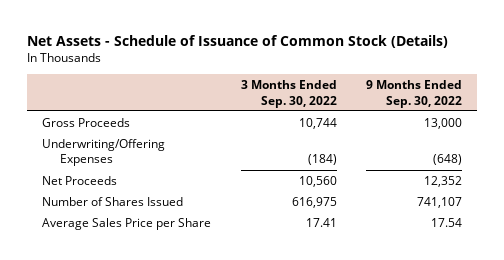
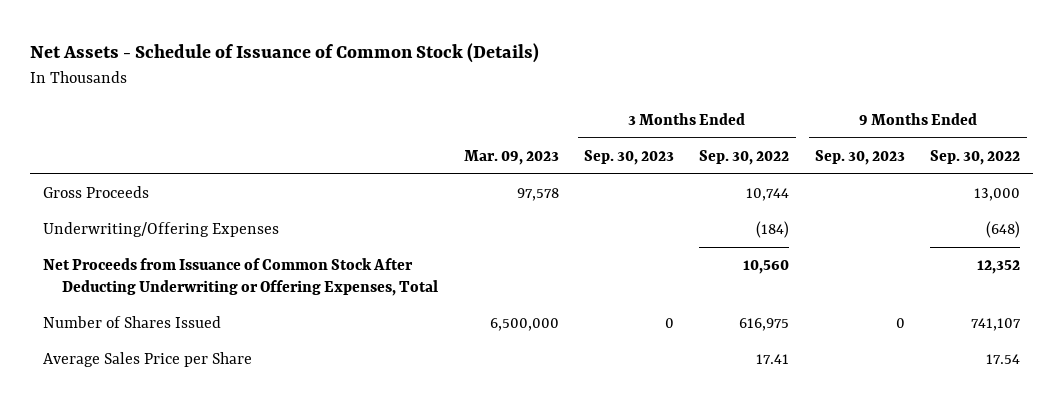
- | 3 Months Ended Sep. 30, 2022 | 9 Months Ended Sep. 30, 2022
+ | Mar. 09, 2023 | 3 Months Ended Sep. 30, 2023 | 3 Months Ended Sep. 30, 2022 | 9 Months Ended Sep. 30, 2023 | 9 Months Ended Sep. 30, 2022
- Net Proceeds | 10,560 | 12,352
+ Net Proceeds from Issuance of Common Stock After Deducting Underwriting or Offering Expenses, Total | | | 10,560 | | 12,352

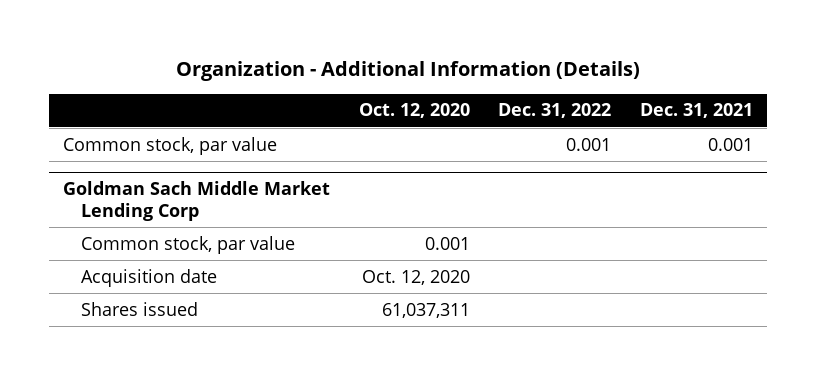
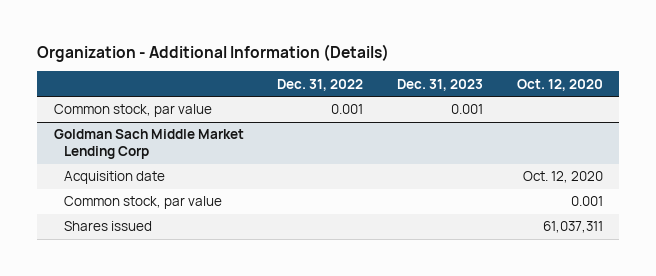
- | Oct. 12, 2020 | Dec. 31, 2022 | Dec. 31, 2021
+ | Dec. 31, 2022 | Dec. 31, 2023 | Oct. 12, 2020
@ Goldman Sach Middle Market Lending Corp
moved down: Common stock, par value | | | 0.001

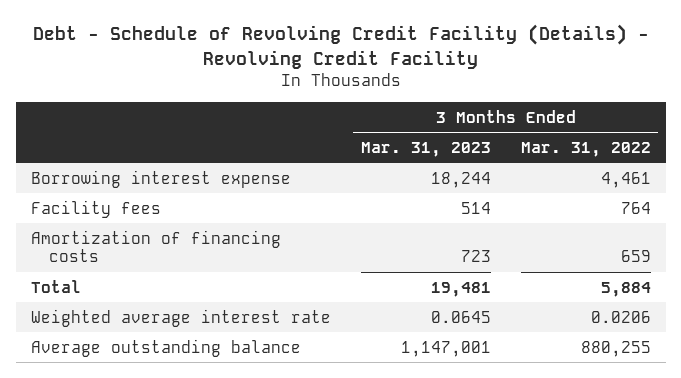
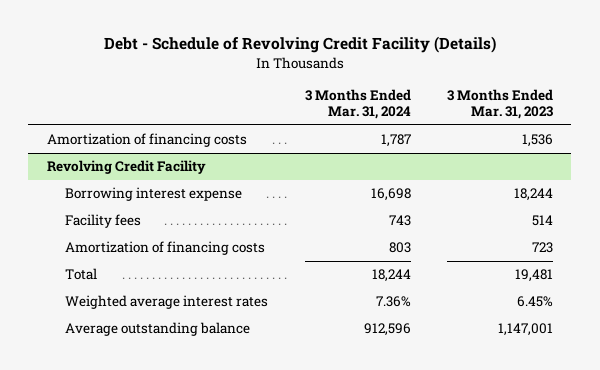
- Debt - Schedule of Revolving Credit Facility (Details) - Revolving Credit Facility
+ Debt - Schedule of Revolving Credit Facility (Details)
- | 3 Months Ended Mar. 31, 2023 | 3 Months Ended Mar. 31, 2022
+ | 3 Months Ended Mar. 31, 2024 | 3 Months Ended Mar. 31, 2023
+ Amortization of financing costs | 1,787 | 1,536
+ Revolving Credit Facility
- Weighted average interest rate | 0.0645 | 0.0206
+ Weighted average interest rates | 7.36% | 6.45%

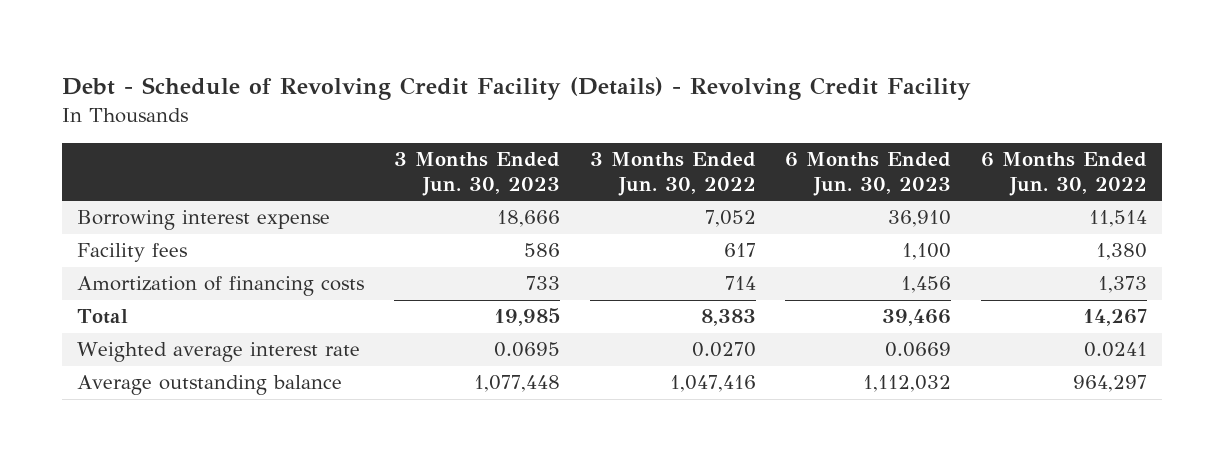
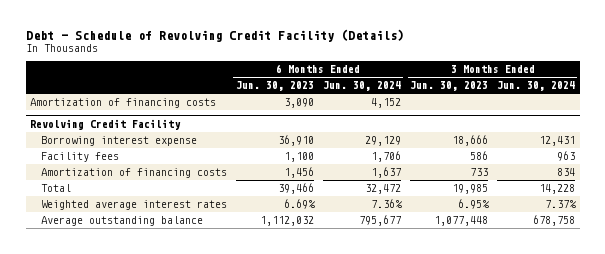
- Debt - Schedule of Revolving Credit Facility (Details) - Revolving Credit Facility
+ Debt - Schedule of Revolving Credit Facility (Details)
- | 3 Months Ended Jun. 30, 2023 | 3 Months Ended Jun. 30, 2022 | 6 Months Ended Jun. 30, 2023 | 6 Months Ended Jun. 30, 2022
+ | 6 Months Ended Jun. 30, 2023 | 6 Months Ended Jun. 30, 2024 | 3 Months Ended Jun. 30, 2023 | 3 Months Ended Jun. 30, 2024
+ Amortization of financing costs | 3,090 | 4,152 | |
+ Revolving Credit Facility
- Weighted average interest rate | 0.0695 | 0.0270 | 0.0669 | 0.0241
+ Weighted average interest rates | 6.69% | 7.36% | 6.95% | 7.37%

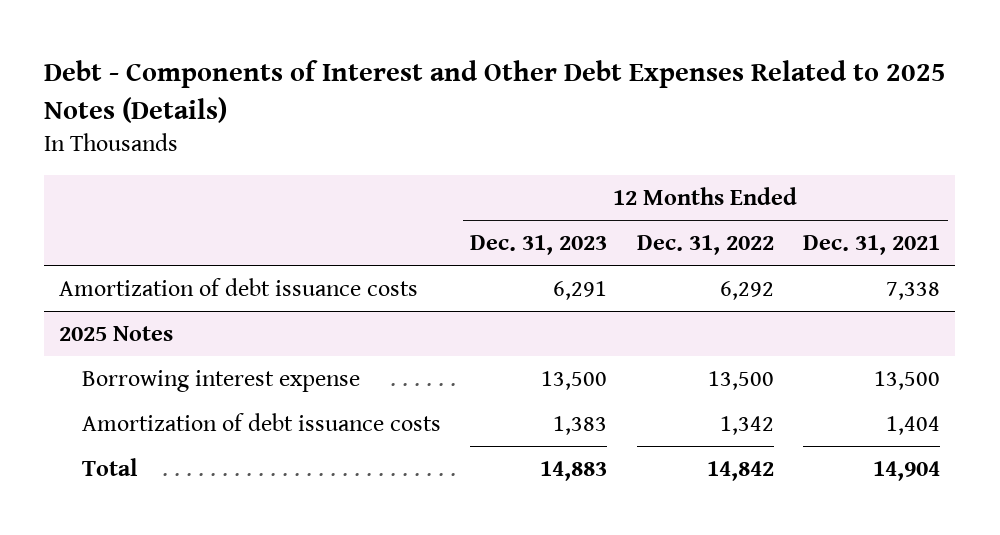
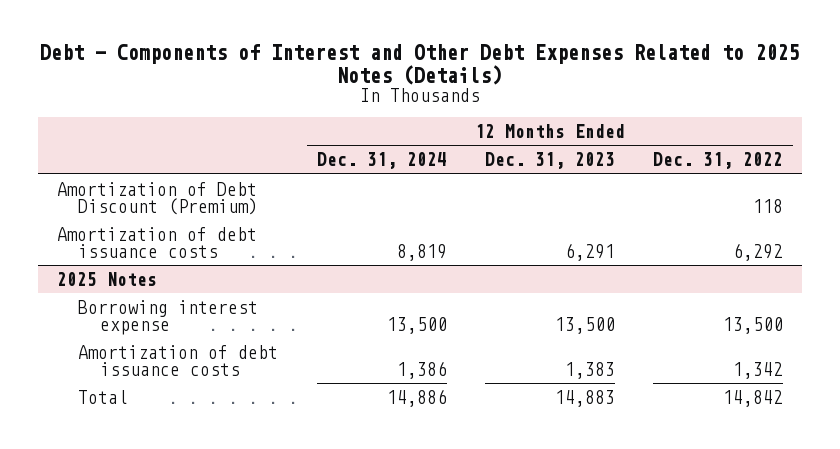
- | 12 Months Ended Dec. 31, 2023 | 12 Months Ended Dec. 31, 2022 | 12 Months Ended Dec. 31, 2021
+ | 12 Months Ended Dec. 31, 2024 | 12 Months Ended Dec. 31, 2023 | 12 Months Ended Dec. 31, 2022
+ Amortization of Debt Discount (Premium) | | | 118

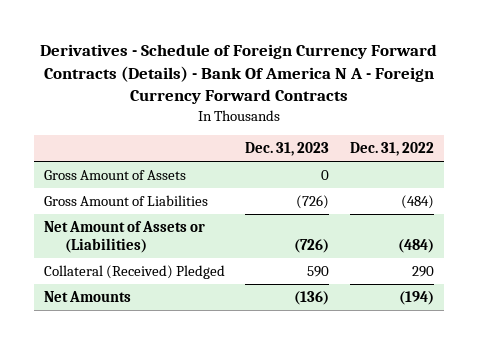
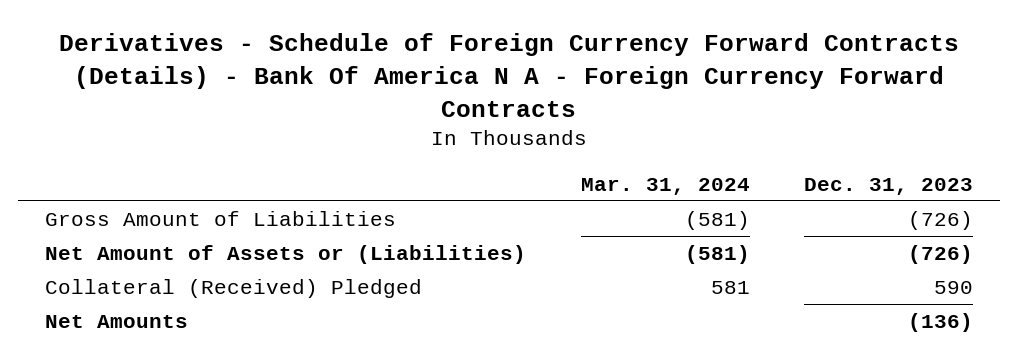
- | Dec. 31, 2023 | Dec. 31, 2022
+ | Mar. 31, 2024 | Dec. 31, 2023
- Gross Amount of Assets | 0 |

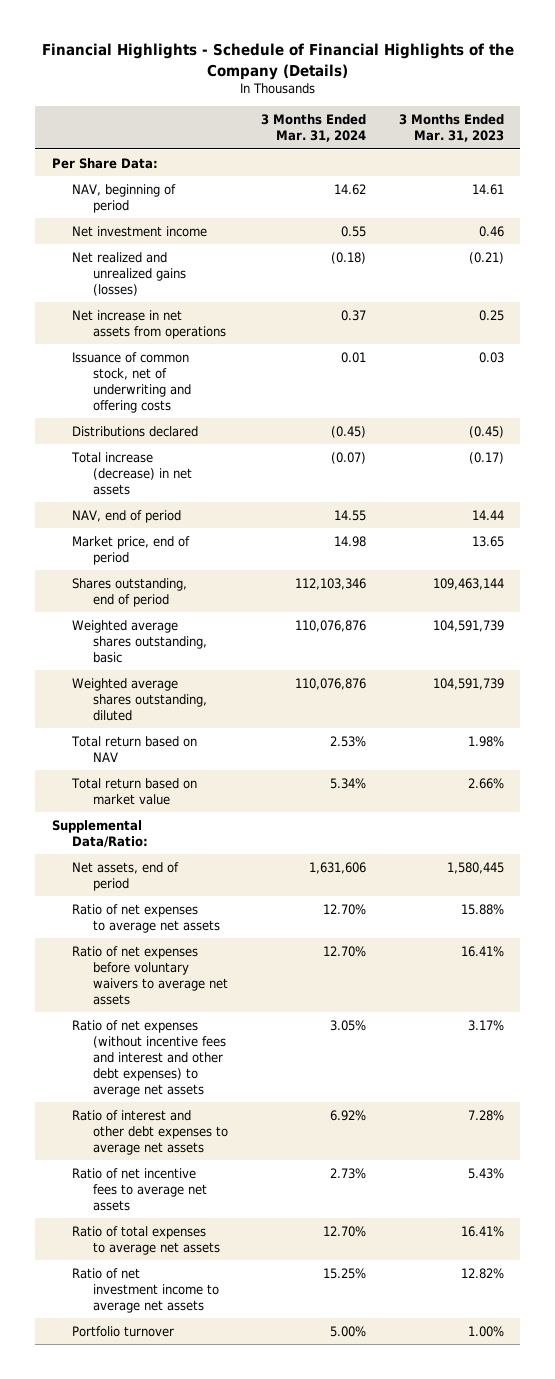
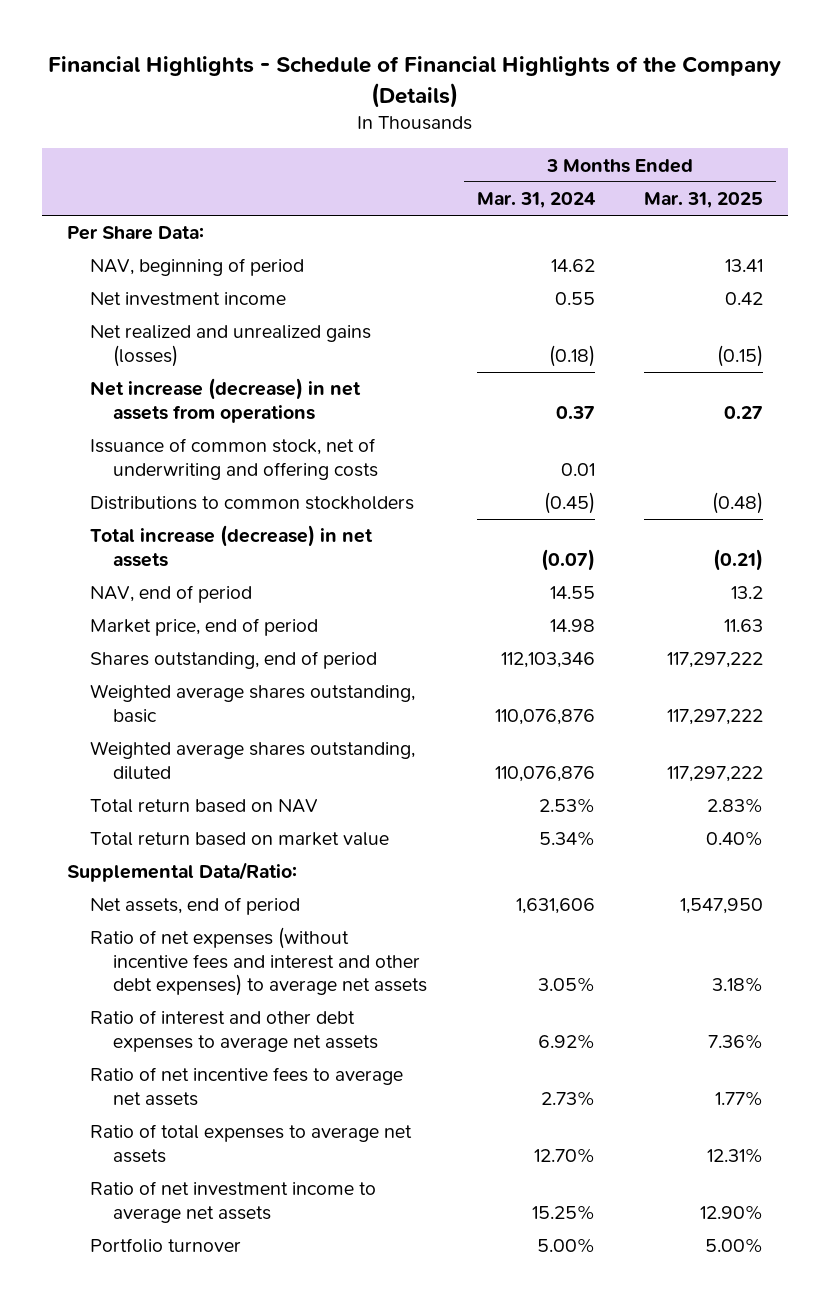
- | 3 Months Ended Mar. 31, 2024 | 3 Months Ended Mar. 31, 2023
+ | 3 Months Ended Mar. 31, 2024 | 3 Months Ended Mar. 31, 2025
- Net increase in net assets from operations | 0.37 | 0.25
+ Net increase (decrease) in net assets from operations | 0.37 | 0.27
- Distributions declared | (0.45) | (0.45)
+ Distributions to common stockholders | (0.45) | (0.48)
- Ratio of net expenses to average net assets | 12.70% | 15.88%
- Ratio of net expenses before voluntary waivers to average net assets | 12.70% | 16.41%

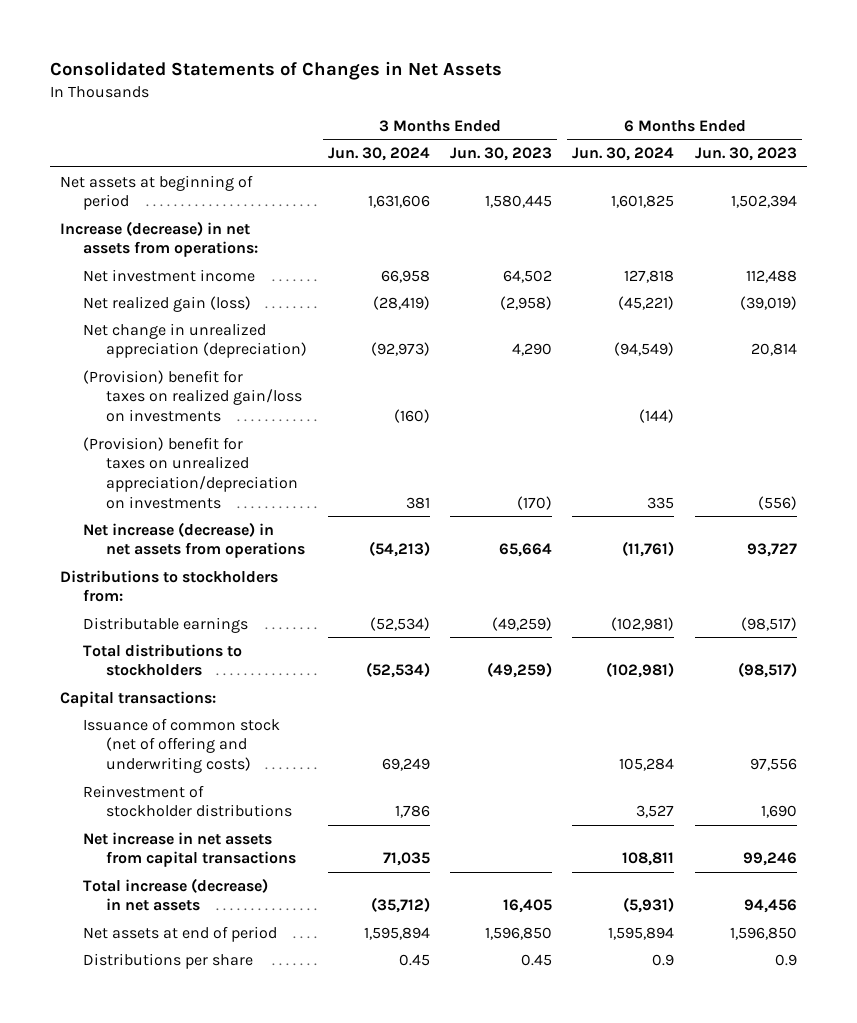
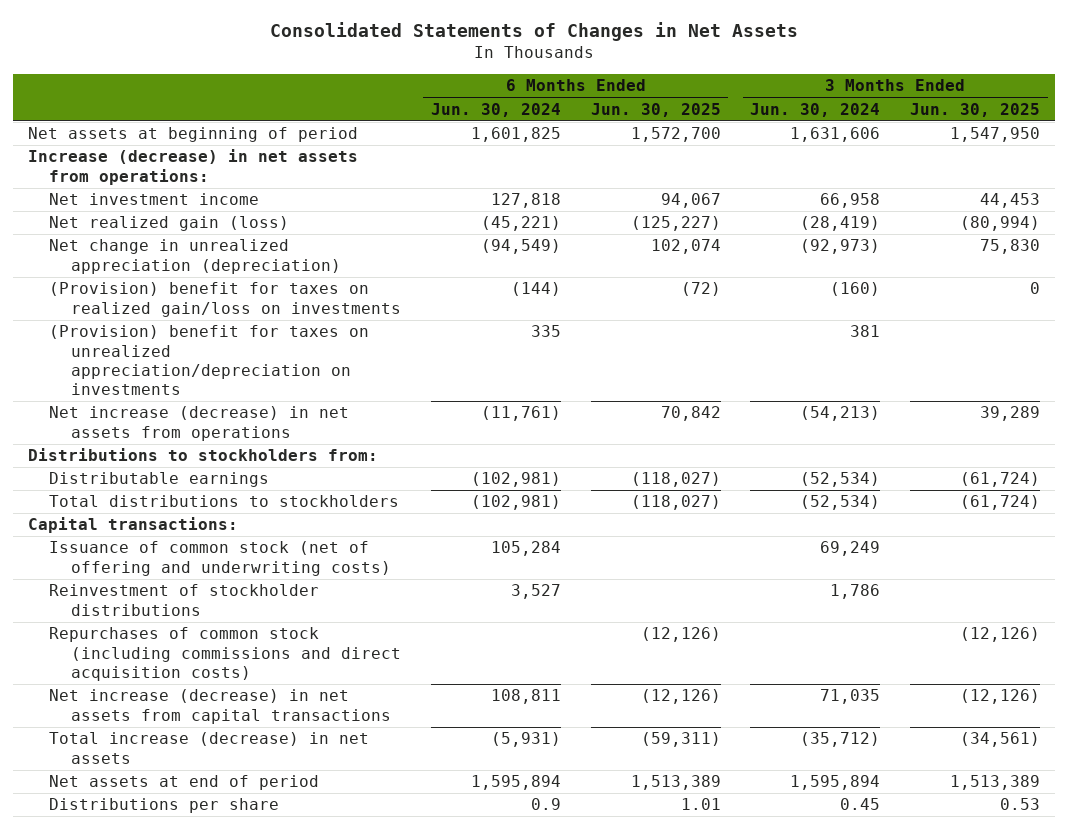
- | 3 Months Ended Jun. 30, 2024 | 3 Months Ended Jun. 30, 2023 | 6 Months Ended Jun. 30, 2024 | 6 Months Ended Jun. 30, 2023
+ | 6 Months Ended Jun. 30, 2024 | 6 Months Ended Jun. 30, 2025 | 3 Months Ended Jun. 30, 2024 | 3 Months Ended Jun. 30, 2025
- Net increase in net assets from capital transactions | 71,035 | | 108,811 | 99,246
+ Repurchases of common stock (including commissions and direct acquisition costs) | | (12,126) | | (12,126)
+ Net increase (decrease) in net assets from capital transactions | 108,811 | (12,126) | 71,035 | (12,126)

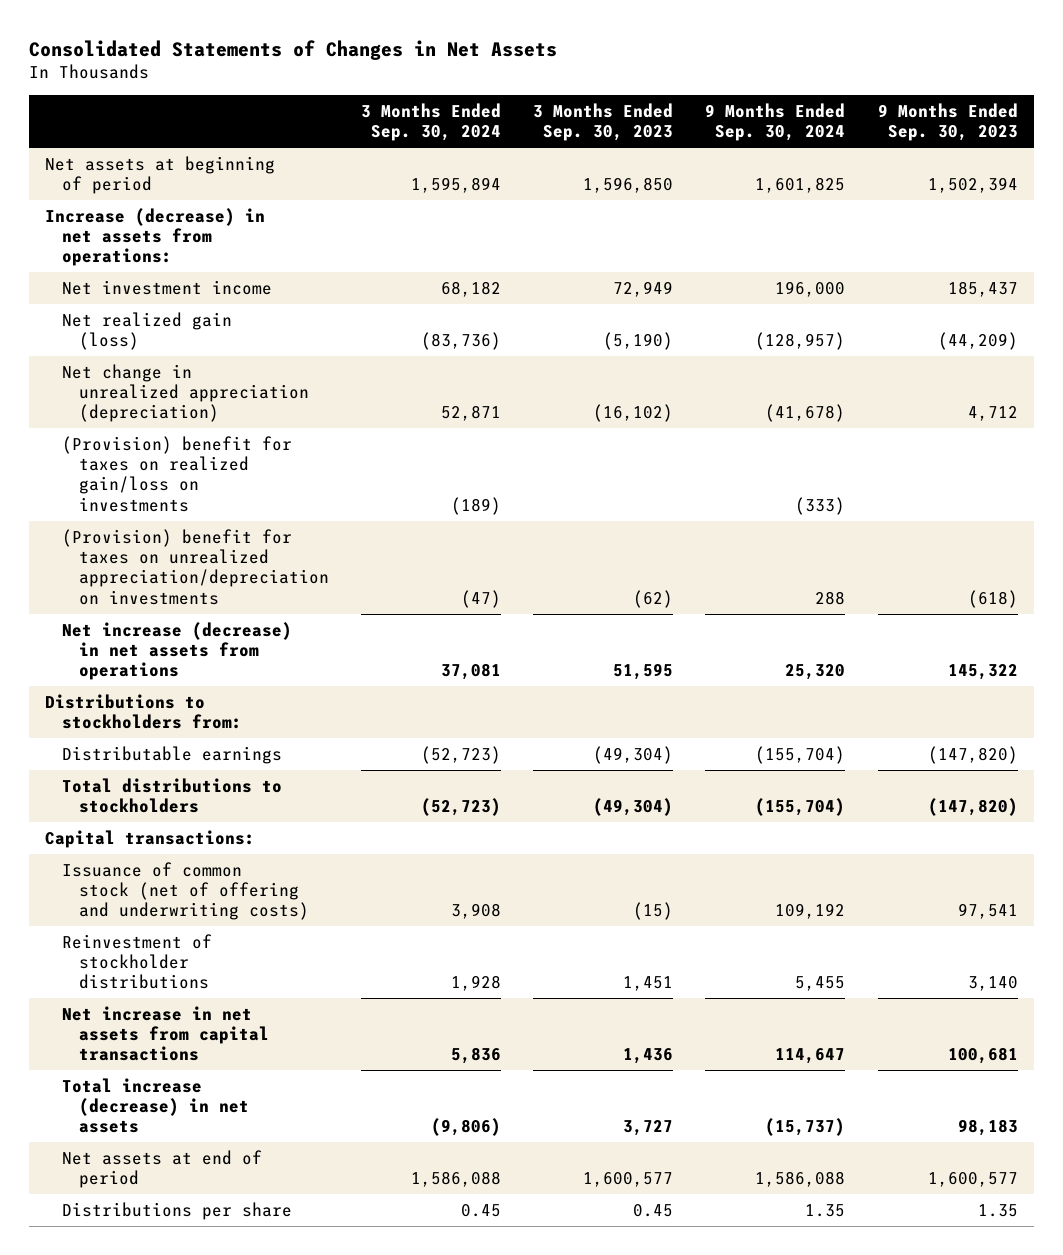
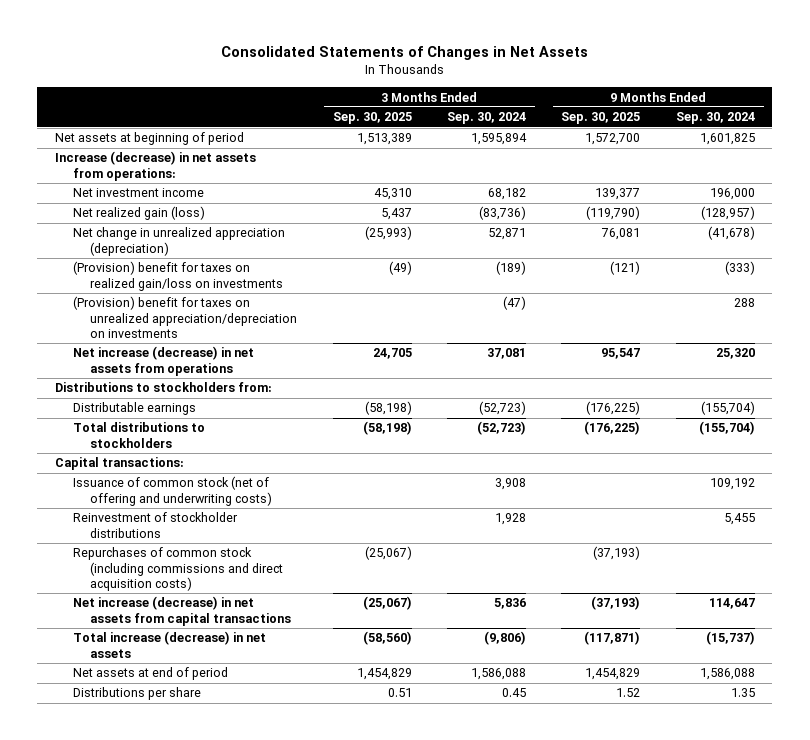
- | 3 Months Ended Sep. 30, 2024 | 3 Months Ended Sep. 30, 2023 | 9 Months Ended Sep. 30, 2024 | 9 Months Ended Sep. 30, 2023
+ | 3 Months Ended Sep. 30, 2025 | 3 Months Ended Sep. 30, 2024 | 9 Months Ended Sep. 30, 2025 | 9 Months Ended Sep. 30, 2024
- Net increase in net assets from capital transactions | 5,836 | 1,436 | 114,647 | 100,681
+ Repurchases of common stock (including commissions and direct acquisition costs) | (25,067) | | (37,193) |
+ Net increase (decrease) in net assets from capital transactions | (25,067) | 5,836 | (37,193) | 114,647

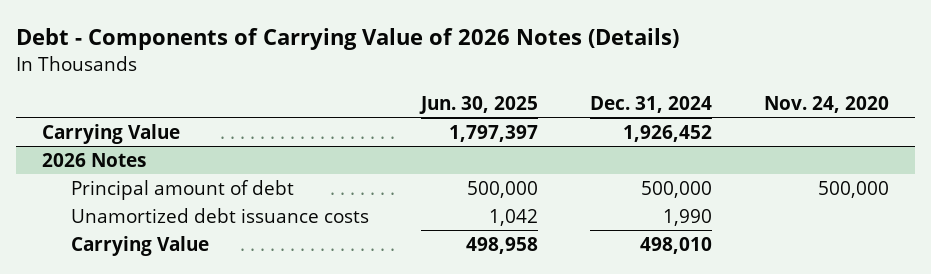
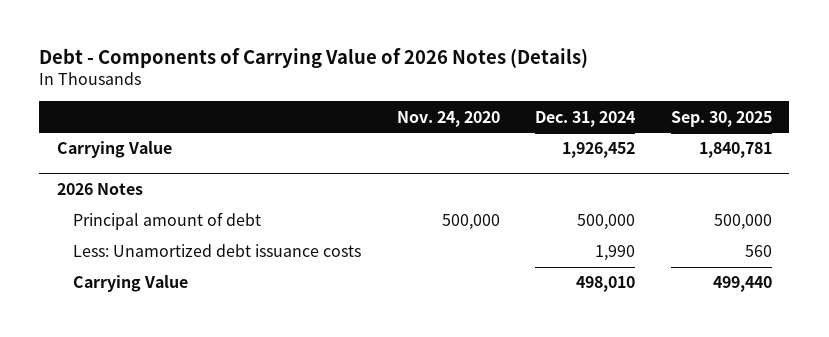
- | Jun. 30, 2025 | Dec. 31, 2024 | Nov. 24, 2020
+ | Nov. 24, 2020 | Dec. 31, 2024 | Sep. 30, 2025
@ 2026 Notes
- Unamortized debt issuance costs | 1,042 | 1,990 |
+ Less: Unamortized debt issuance costs | | 1,990 | 560

